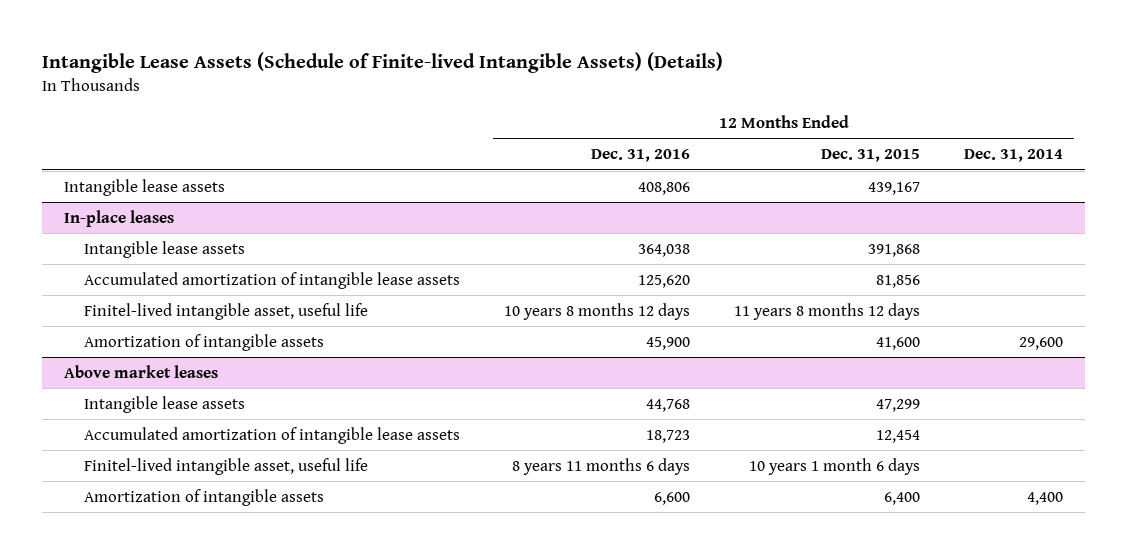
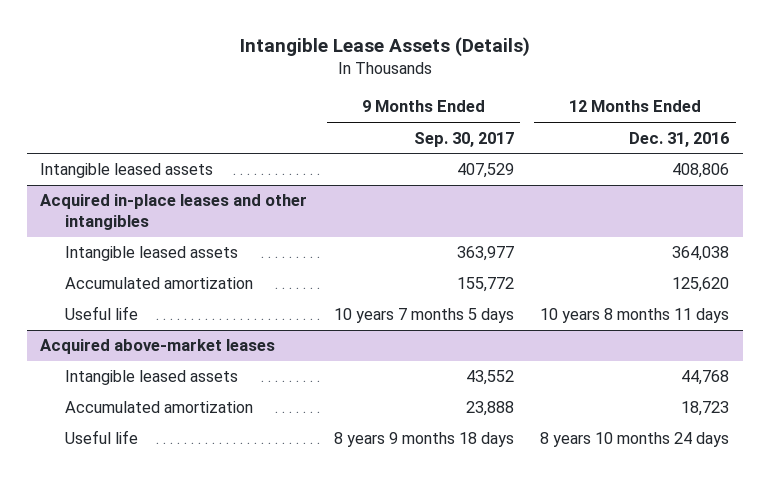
- Intangible Lease Assets (Schedule of Finite-lived Intangible Assets) (Details)
+ Intangible Lease Assets (Details)
- | 12 Months Ended Dec. 31, 2016 | 12 Months Ended Dec. 31, 2015 | 12 Months Ended Dec. 31, 2014
+ | 9 Months Ended Sep. 30, 2017 | 12 Months Ended Dec. 31, 2016
- Intangible lease assets | 408,806 | 439,167 |
- In-place leases
- Intangible lease assets | 364,038 | 391,868 |
- Accumulated amortization of intangible lease assets | 125,620 | 81,856 |
- Finitel-lived intangible asset, useful life | 10 years 8 months 12 days | 11 years 8 months 12 days |
- Amortization of intangible assets | 45,900 | 41,600 | 29,600
- Above market leases
- Intangible lease assets | 44,768 | 47,299 |
- Accumulated amortization of intangible lease assets | 18,723 | 12,454 |
- Finitel-lived intangible asset, useful life | 8 years 11 months 6 days | 10 years 1 month 6 days |
- Amortization of intangible assets | 6,600 | 6,400 | 4,400
+ Intangible leased assets | 407,529 | 408,806
+ Acquired in-place leases and other intangibles
+ Intangible leased assets | 363,977 | 364,038
+ Accumulated amortization | 155,772 | 125,620
+ Useful life | 10 years 7 months 5 days | 10 years 8 months 11 days
+ Acquired above-market leases
+ Intangible leased assets | 43,552 | 44,768
+ Accumulated amortization | 23,888 | 18,723
+ Useful life | 8 years 9 months 18 days | 8 years 10 months 24 days

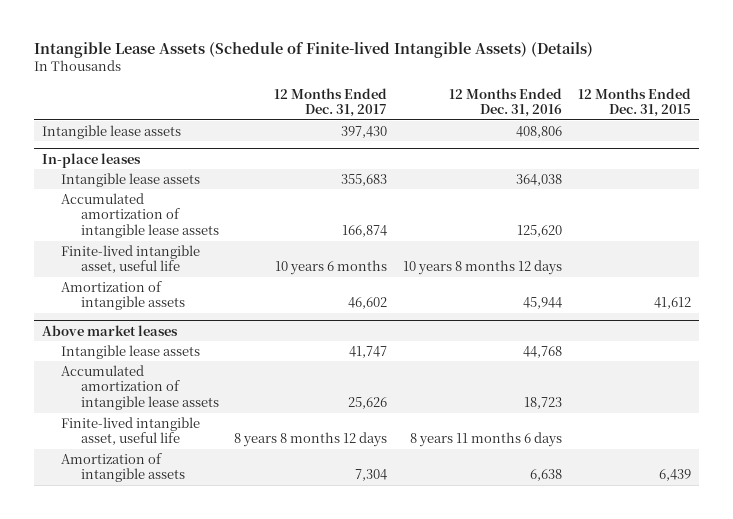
- Intangible Lease Assets (Details)
+ Intangible Lease Assets (Schedule of Finite-lived Intangible Assets) (Details)
- | 9 Months Ended Sep. 30, 2017 | 12 Months Ended Dec. 31, 2016
+ | 12 Months Ended Dec. 31, 2017 | 12 Months Ended Dec. 31, 2016 | 12 Months Ended Dec. 31, 2015
- Intangible leased assets | 407,529 | 408,806
- Acquired in-place leases and other intangibles
- Intangible leased assets | 363,977 | 364,038
- Accumulated amortization | 155,772 | 125,620
- Useful life | 10 years 7 months 5 days | 10 years 8 months 11 days
- Acquired above-market leases
- Intangible leased assets | 43,552 | 44,768
- Accumulated amortization | 23,888 | 18,723
- Useful life | 8 years 9 months 18 days | 8 years 10 months 24 days
+ Intangible lease assets | 397,430 | 408,806 |
+ In-place leases
+ Intangible lease assets | 355,683 | 364,038 |
+ Accumulated amortization of intangible lease assets | 166,874 | 125,620 |
+ Finite-lived intangible asset, useful life | 10 years 6 months | 10 years 8 months 12 days |
+ Amortization of intangible assets | 46,602 | 45,944 | 41,612
+ Above market leases
+ Intangible lease assets | 41,747 | 44,768 |
+ Accumulated amortization of intangible lease assets | 25,626 | 18,723 |
+ Finite-lived intangible asset, useful life | 8 years 8 months 12 days | 8 years 11 months 6 days |
+ Amortization of intangible assets | 7,304 | 6,638 | 6,439

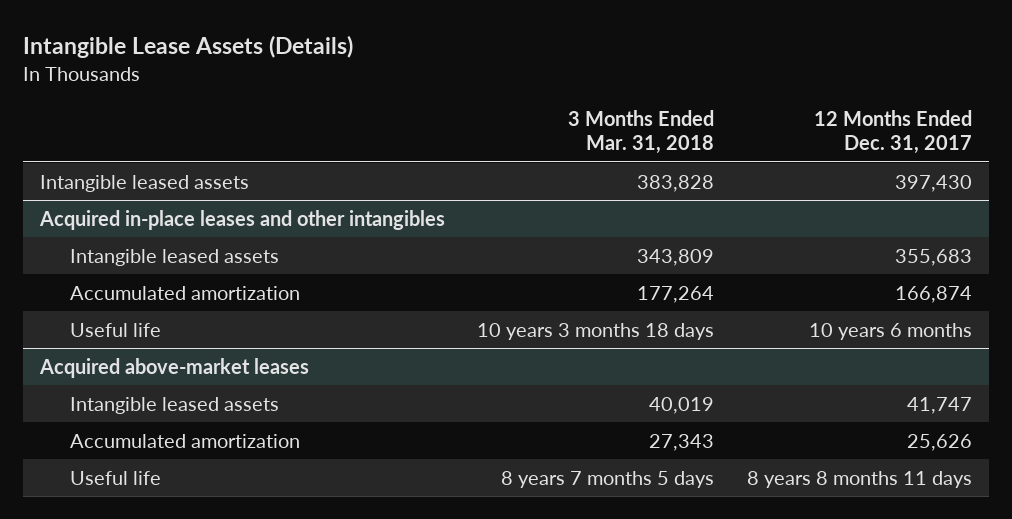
- Intangible Lease Assets (Schedule of Finite-lived Intangible Assets) (Details)
+ Intangible Lease Assets (Details)
- | 12 Months Ended Dec. 31, 2017 | 12 Months Ended Dec. 31, 2016 | 12 Months Ended Dec. 31, 2015
+ | 3 Months Ended Mar. 31, 2018 | 12 Months Ended Dec. 31, 2017
- Intangible lease assets | 397,430 | 408,806 |
- In-place leases
- Intangible lease assets | 355,683 | 364,038 |
- Accumulated amortization of intangible lease assets | 166,874 | 125,620 |
- Finite-lived intangible asset, useful life | 10 years 6 months | 10 years 8 months 12 days |
- Amortization of intangible assets | 46,602 | 45,944 | 41,612
- Above market leases
- Intangible lease assets | 41,747 | 44,768 |
- Accumulated amortization of intangible lease assets | 25,626 | 18,723 |
- Finite-lived intangible asset, useful life | 8 years 8 months 12 days | 8 years 11 months 6 days |
- Amortization of intangible assets | 7,304 | 6,638 | 6,439
+ Intangible leased assets | 383,828 | 397,430
+ Acquired in-place leases and other intangibles
+ Intangible leased assets | 343,809 | 355,683
+ Accumulated amortization | 177,264 | 166,874
+ Useful life | 10 years 3 months 18 days | 10 years 6 months
+ Acquired above-market leases
+ Intangible leased assets | 40,019 | 41,747
+ Accumulated amortization | 27,343 | 25,626
+ Useful life | 8 years 7 months 5 days | 8 years 8 months 11 days

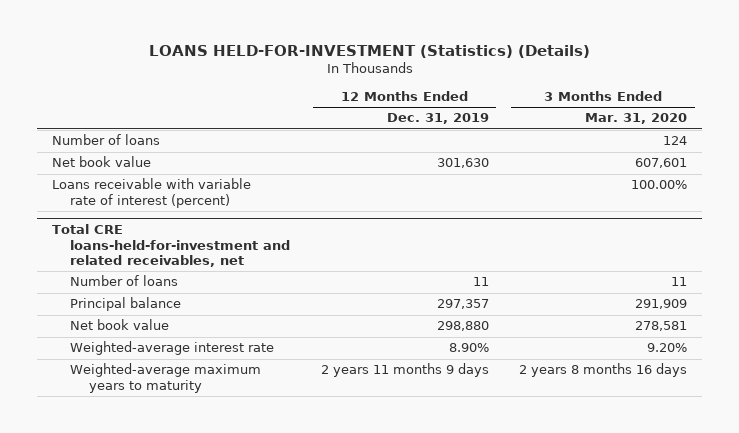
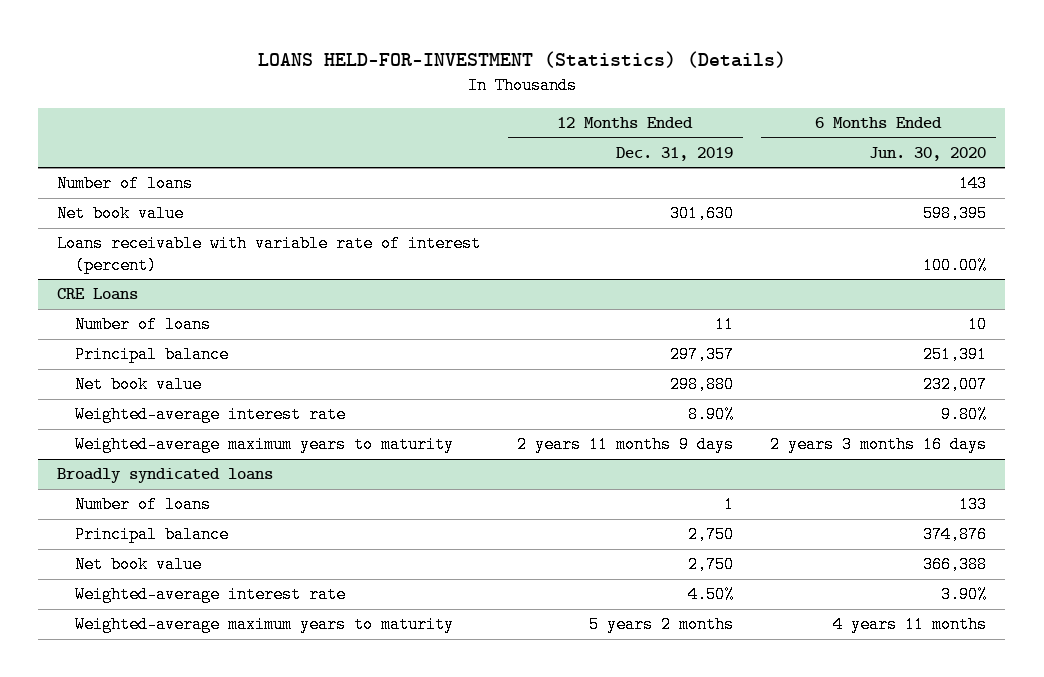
- | 12 Months Ended Dec. 31, 2019 | 3 Months Ended Mar. 31, 2020
+ | 12 Months Ended Dec. 31, 2019 | 6 Months Ended Jun. 30, 2020
- Total CRE loans-held-for-investment and related receivables, net
+ CRE Loans
+ Broadly syndicated loans
+ Number of loans | 1 | 133
+ Principal balance | 2,750 | 374,876
+ Net book value | 2,750 | 366,388
+ Weighted-average interest rate | 4.50% | 3.90%
+ Weighted-average maximum years to maturity | 5 years 2 months | 4 years 11 months

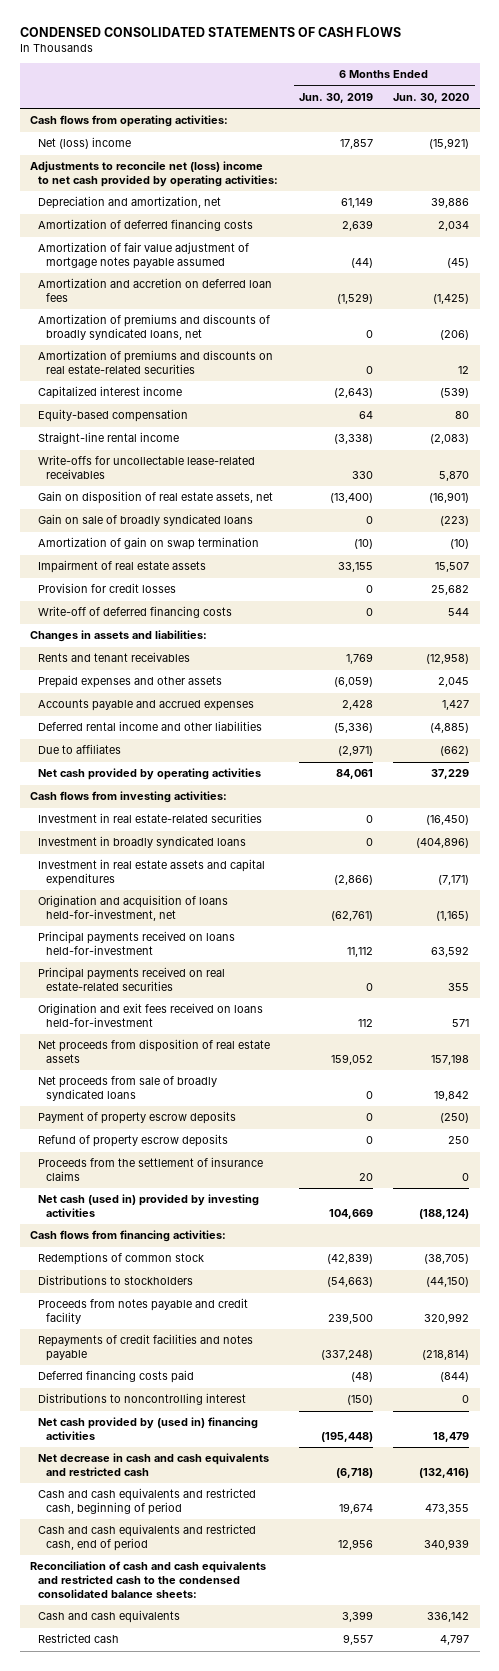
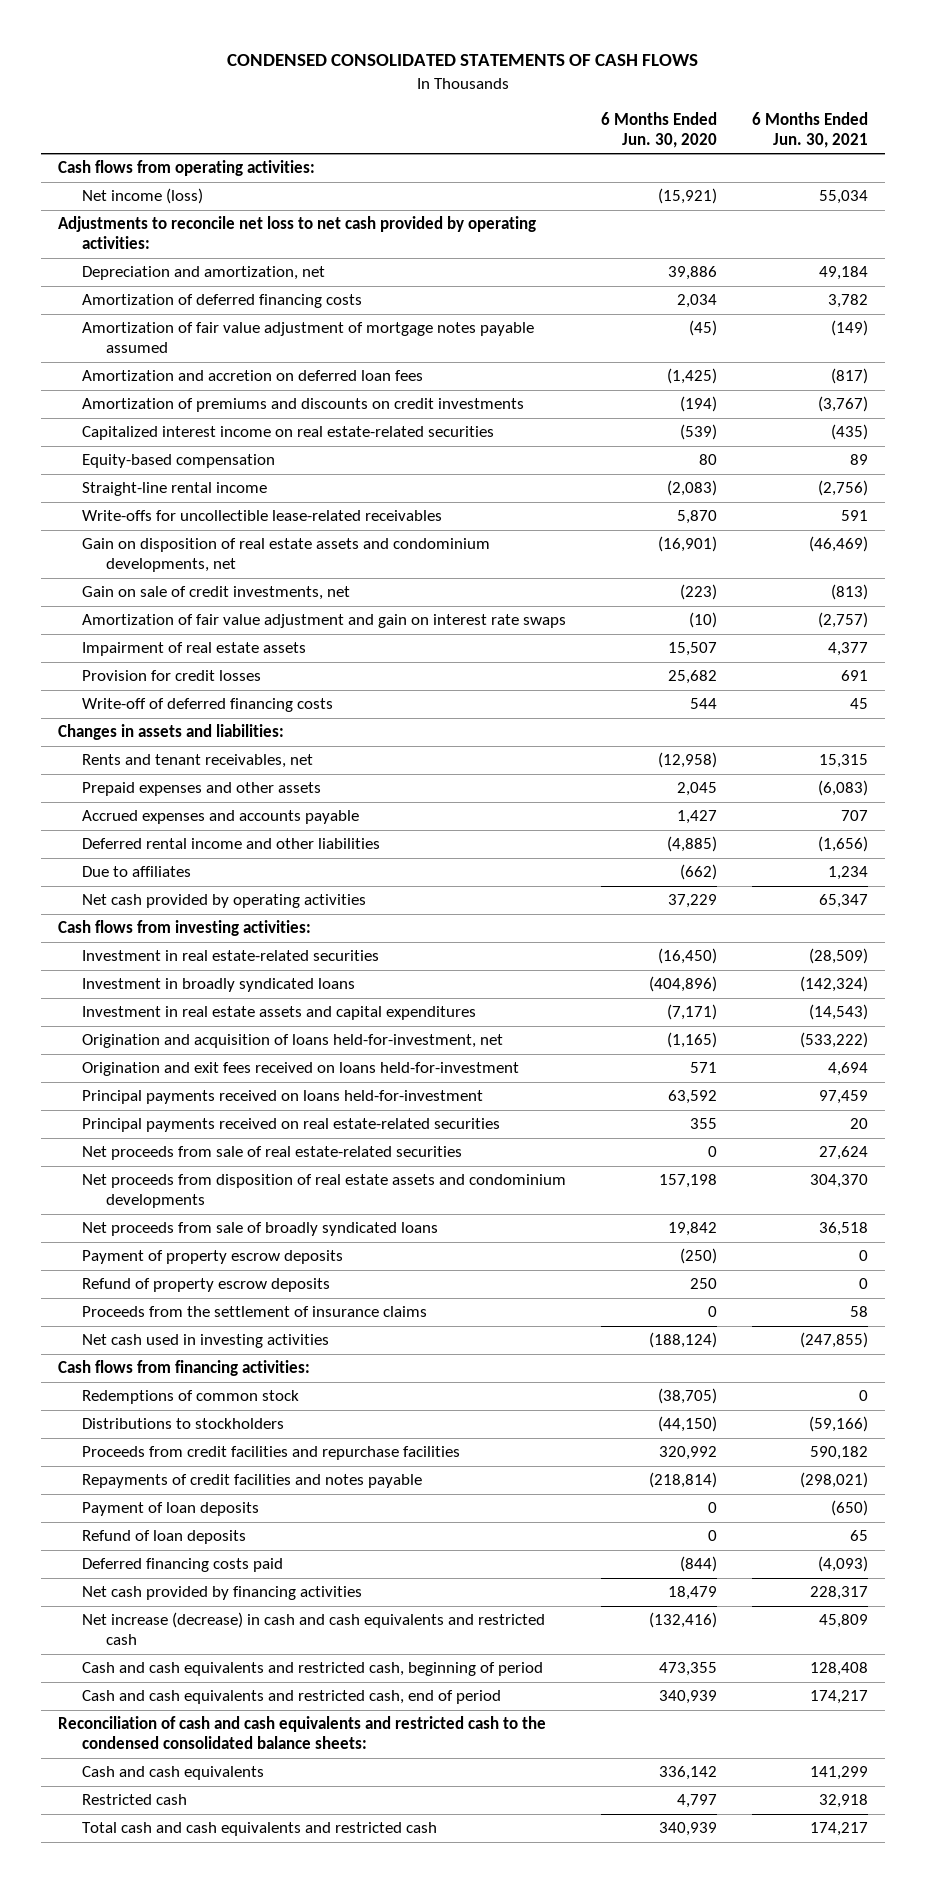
- | 6 Months Ended Jun. 30, 2019 | 6 Months Ended Jun. 30, 2020
+ | 6 Months Ended Jun. 30, 2020 | 6 Months Ended Jun. 30, 2021
- Net (loss) income | 17,857 | (15,921)
- Adjustments to reconcile net (loss) income to net cash provided by operating activities:
+ Net income (loss) | (15,921) | 55,034
+ Adjustments to reconcile net loss to net cash provided by operating activities:
- Amortization of premiums and discounts of broadly syndicated loans, net | 0 | (206)
- Amortization of premiums and discounts on real estate-related securities | 0 | 12
- Capitalized interest income | (2,643) | (539)
+ Amortization of premiums and discounts on credit investments | (194) | (3,767)
+ Capitalized interest income on real estate-related securities | (539) | (435)
- Write-offs for uncollectable lease-related receivables | 330 | 5,870
- Gain on disposition of real estate assets, net | (13,400) | (16,901)
- Gain on sale of broadly syndicated loans | 0 | (223)
- Amortization of gain on swap termination | (10) | (10)
+ Write-offs for uncollectible lease-related receivables | 5,870 | 591
+ Gain on disposition of real estate assets and condominium developments, net | (16,901) | (46,469)
+ Gain on sale of credit investments, net | (223) | (813)
+ Amortization of fair value adjustment and gain on interest rate swaps | (10) | (2,757)
- Rents and tenant receivables | 1,769 | (12,958)
+ Rents and tenant receivables, net | (12,958) | 15,315
- Accounts payable and accrued expenses | 2,428 | 1,427
+ Accrued expenses and accounts payable | 1,427 | 707
moved up: Origination and exit fees received on loans held-for-investment | 571 | 4,694
- Net proceeds from disposition of real estate assets | 159,052 | 157,198
+ Net proceeds from sale of real estate-related securities | 0 | 27,624
+ Net proceeds from disposition of real estate assets and condominium developments | 157,198 | 304,370
- Net cash (used in) provided by investing activities | 104,669 | (188,124)
+ Net cash used in investing activities | (188,124) | (247,855)
- Proceeds from notes payable and credit facility | 239,500 | 320,992
+ Proceeds from credit facilities and repurchase facilities | 320,992 | 590,182
+ Payment of loan deposits | 0 | (650)
+ Refund of loan deposits | 0 | 65
- Distributions to noncontrolling interest | (150) | 0
- Net cash provided by (used in) financing activities | (195,448) | 18,479
- Net decrease in cash and cash equivalents and restricted cash | (6,718) | (132,416)
+ Net cash provided by financing activities | 18,479 | 228,317
+ Net increase (decrease) in cash and cash equivalents and restricted cash | (132,416) | 45,809
+ Total cash and cash equivalents and restricted cash | 340,939 | 174,217

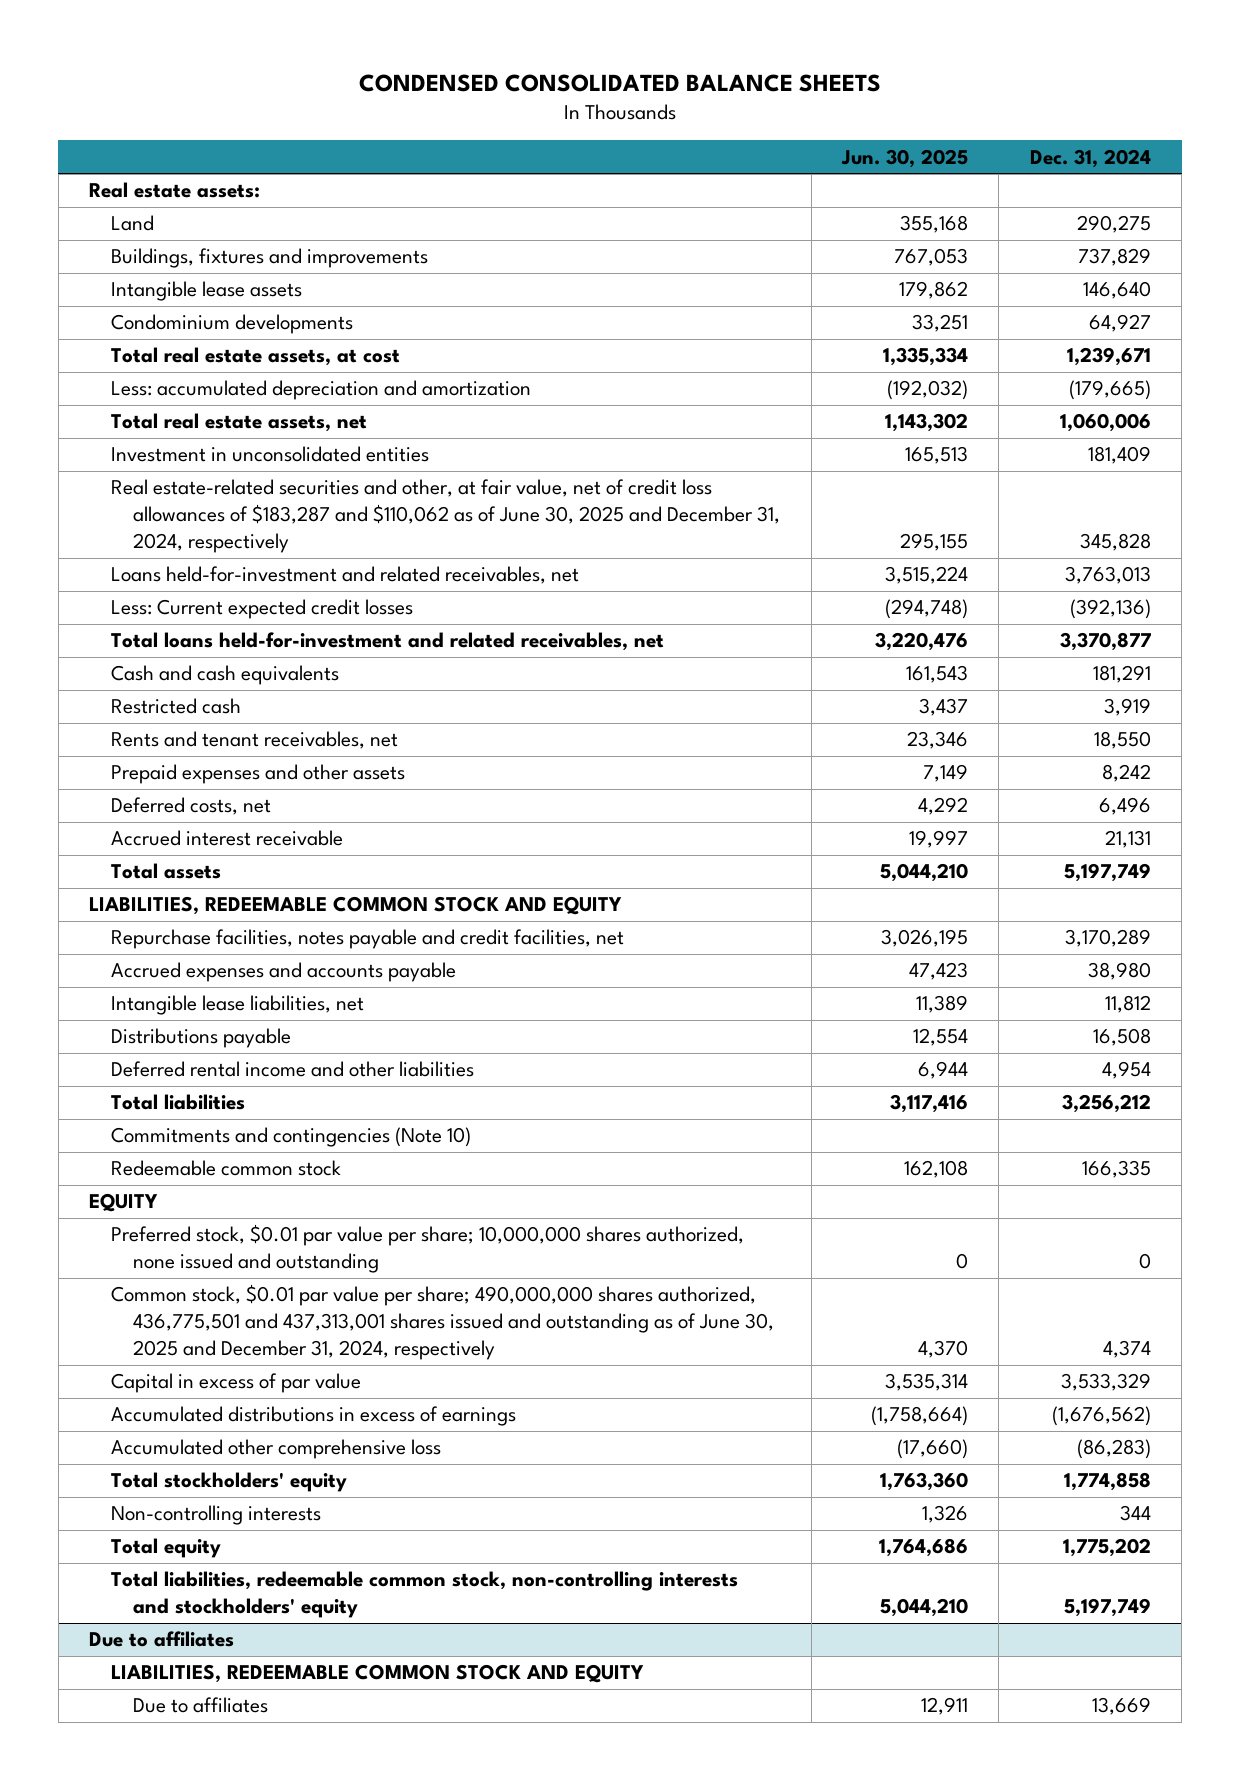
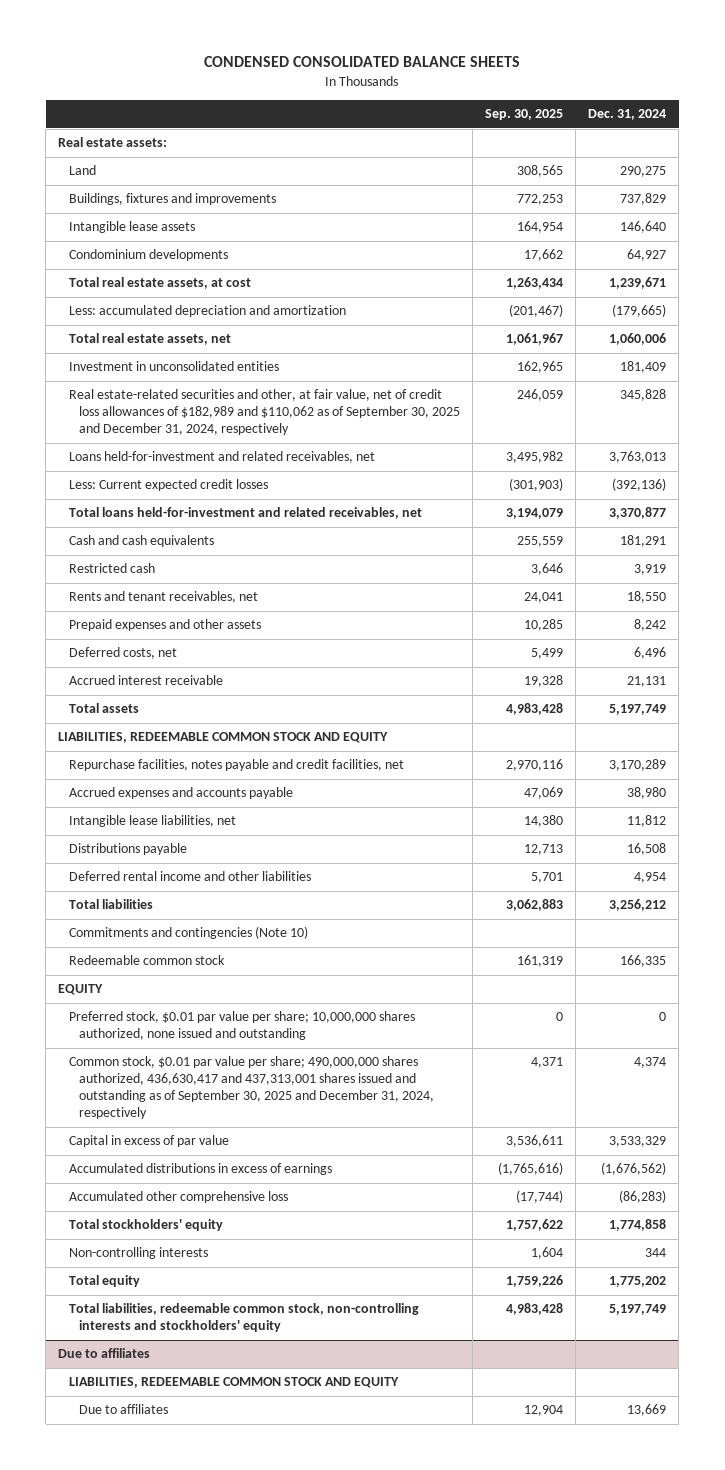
- | Jun. 30, 2025 | Dec. 31, 2024
+ | Sep. 30, 2025 | Dec. 31, 2024
- Real estate-related securities and other, at fair value, net of credit loss allowances of $183,287 and $110,062 as of June 30, 2025 and December 31, 2024, respectively | 295,155 | 345,828
+ Real estate-related securities and other, at fair value, net of credit loss allowances of $182,989 and $110,062 as of September 30, 2025 and December 31, 2024, respectively | 246,059 | 345,828
- Common stock, $0.01 par value per share; 490,000,000 shares authorized, 436,775,501 and 437,313,001 shares issued and outstanding as of June 30, 2025 and December 31, 2024, respectively | 4,370 | 4,374
+ Common stock, $0.01 par value per share; 490,000,000 shares authorized, 436,630,417 and 437,313,001 shares issued and outstanding as of September 30, 2025 and December 31, 2024, respectively | 4,371 | 4,374

